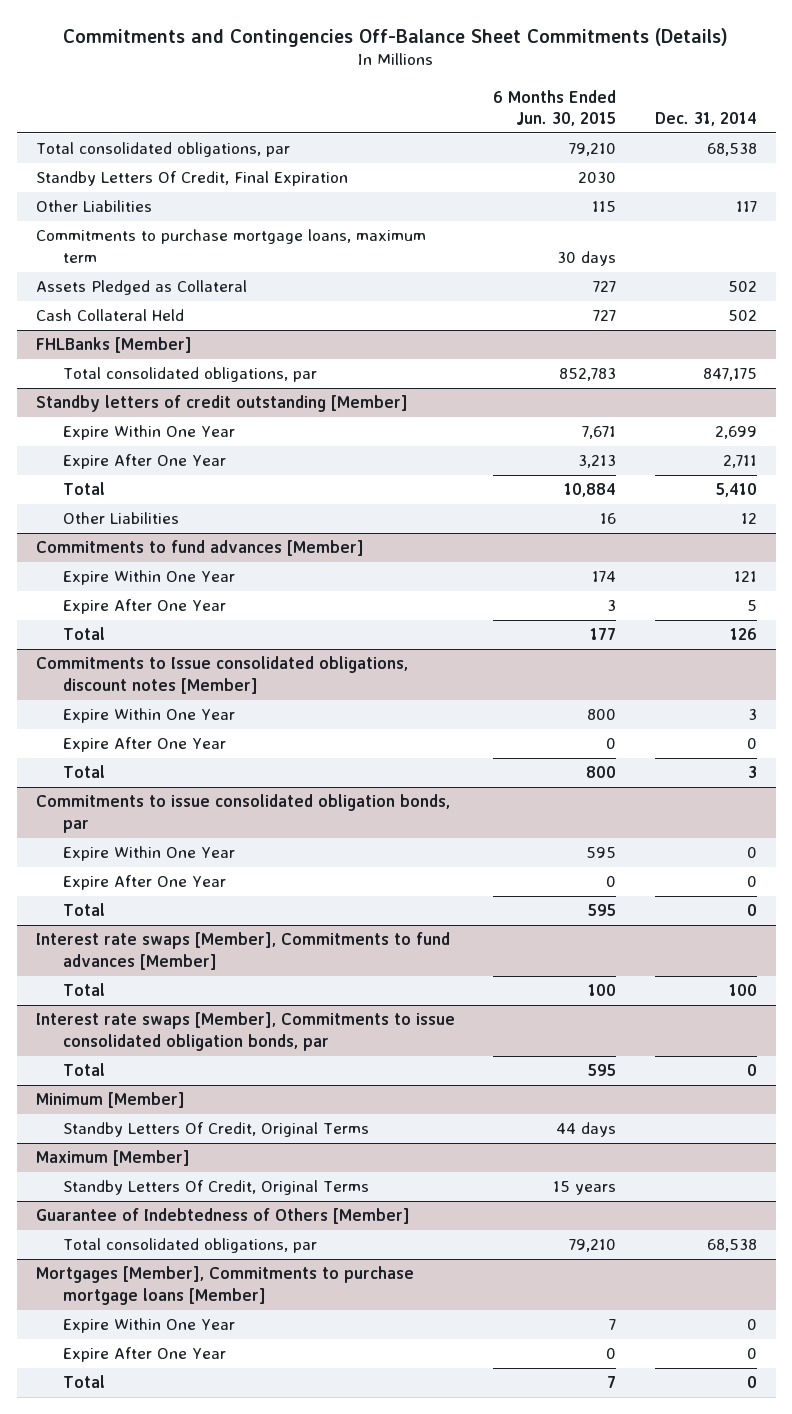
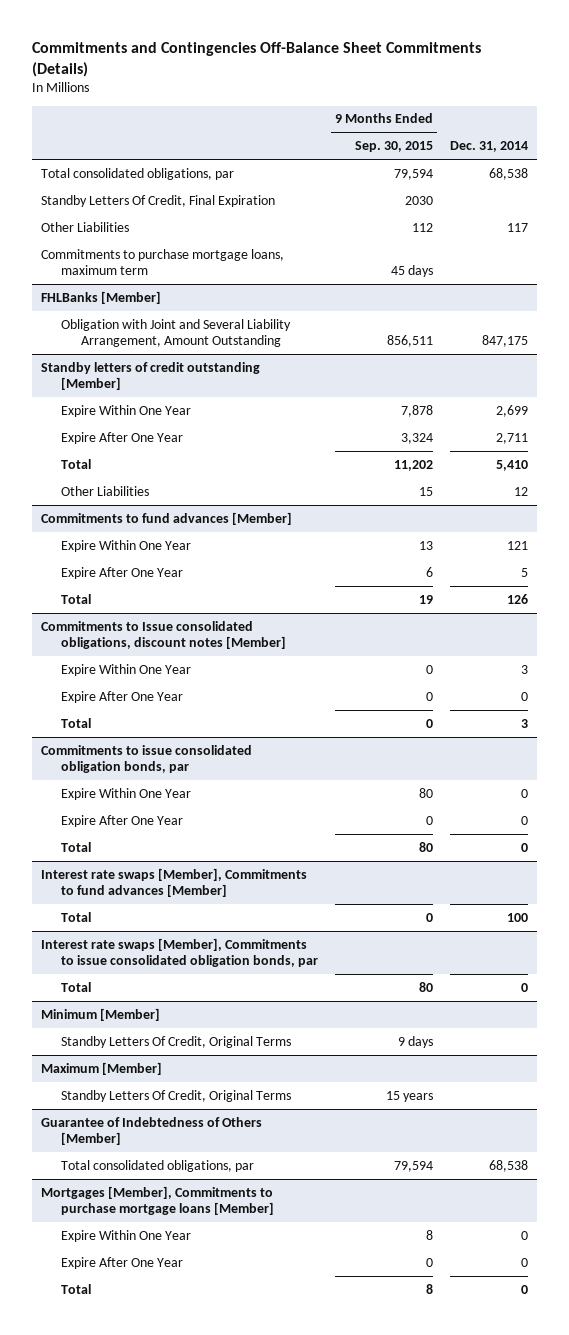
- | 6 Months Ended Jun. 30, 2015 | Dec. 31, 2014
+ | 9 Months Ended Sep. 30, 2015 | Dec. 31, 2014
- Assets Pledged as Collateral | 727 | 502
- Cash Collateral Held | 727 | 502
@ FHLBanks [Member]
- Total consolidated obligations, par | 852,783 | 847,175
+ Obligation with Joint and Several Liability Arrangement, Amount Outstanding | 856,511 | 847,175

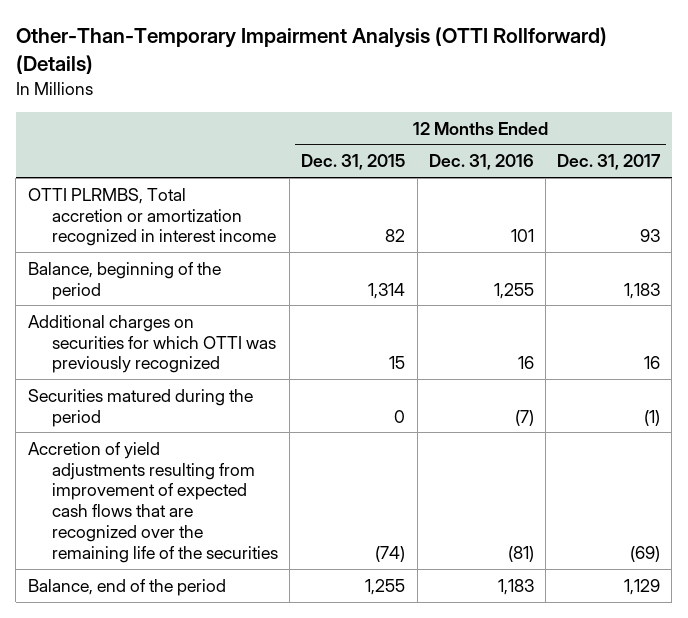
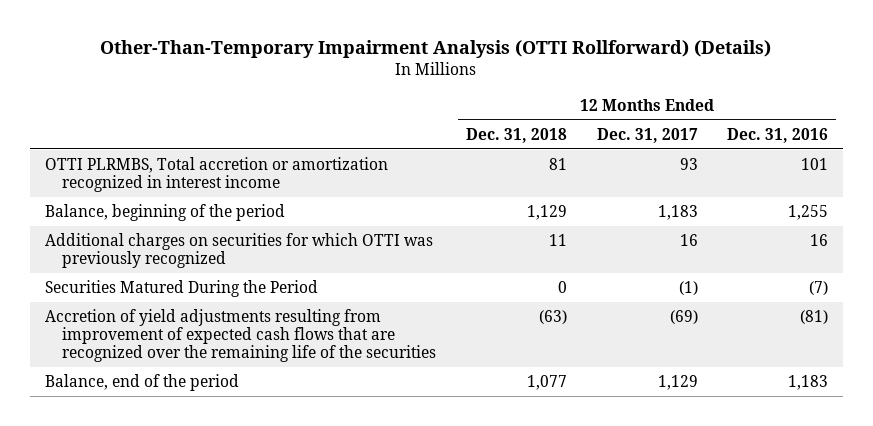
- | 12 Months Ended Dec. 31, 2015 | 12 Months Ended Dec. 31, 2016 | 12 Months Ended Dec. 31, 2017
+ | 12 Months Ended Dec. 31, 2018 | 12 Months Ended Dec. 31, 2017 | 12 Months Ended Dec. 31, 2016
- Securities matured during the period | 0 | (7) | (1)
+ Securities Matured During the Period | 0 | (1) | (7)

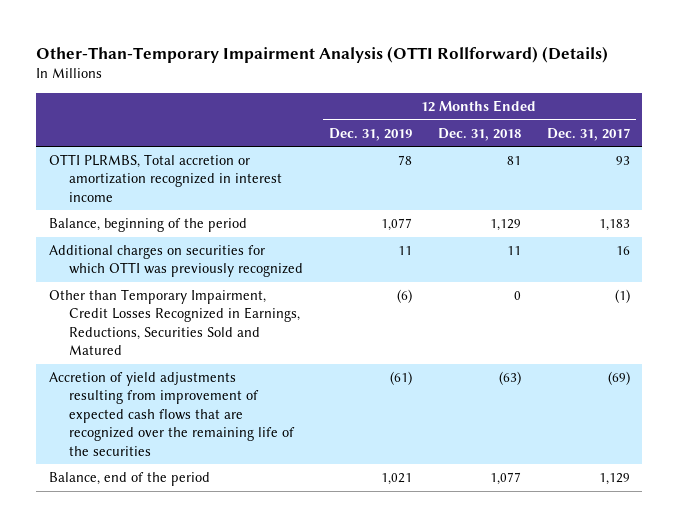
- | 12 Months Ended Dec. 31, 2018 | 12 Months Ended Dec. 31, 2017 | 12 Months Ended Dec. 31, 2016
+ | 12 Months Ended Dec. 31, 2019 | 12 Months Ended Dec. 31, 2018 | 12 Months Ended Dec. 31, 2017
- Securities Matured During the Period | 0 | (1) | (7)
+ Other than Temporary Impairment, Credit Losses Recognized in Earnings, Reductions, Securities Sold and Matured | (6) | 0 | (1)

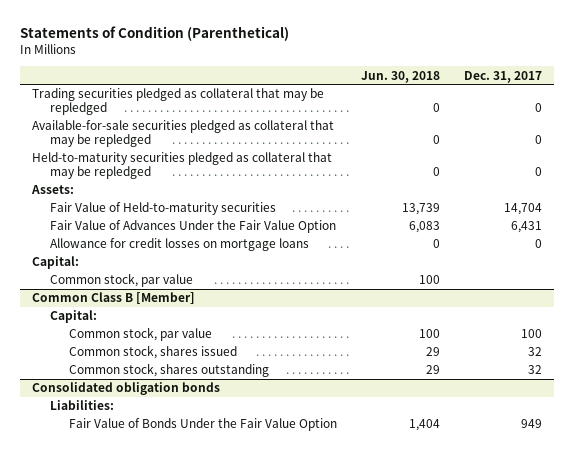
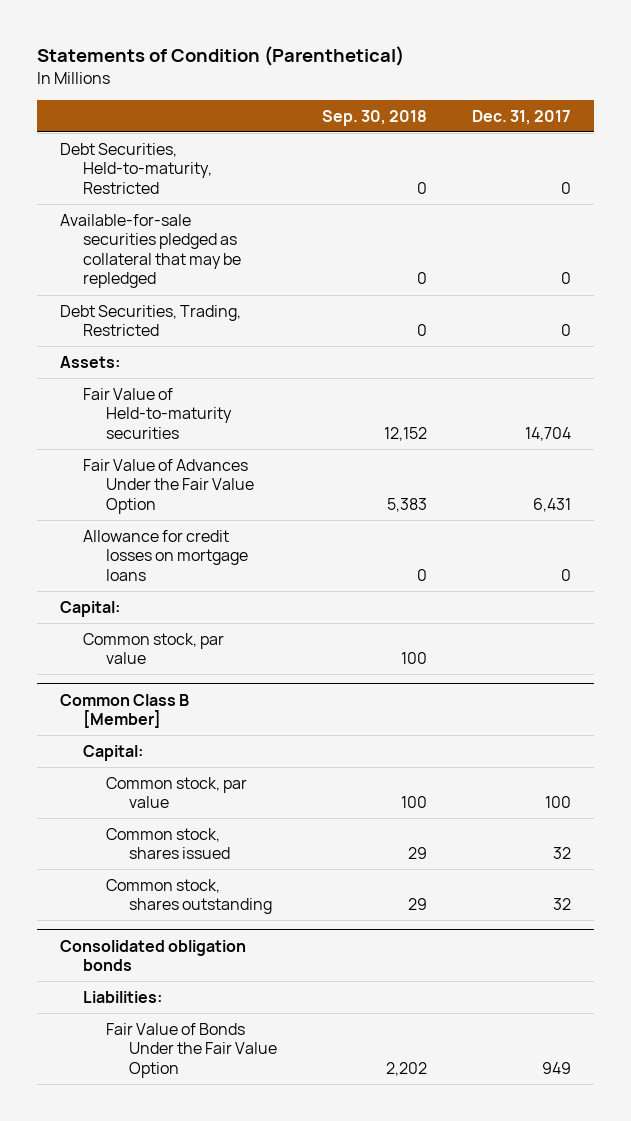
- | Jun. 30, 2018 | Dec. 31, 2017
+ | Sep. 30, 2018 | Dec. 31, 2017
- Trading securities pledged as collateral that may be repledged | 0 | 0
+ Debt Securities, Held-to-maturity, Restricted | 0 | 0
- Held-to-maturity securities pledged as collateral that may be repledged | 0 | 0
+ Debt Securities, Trading, Restricted | 0 | 0

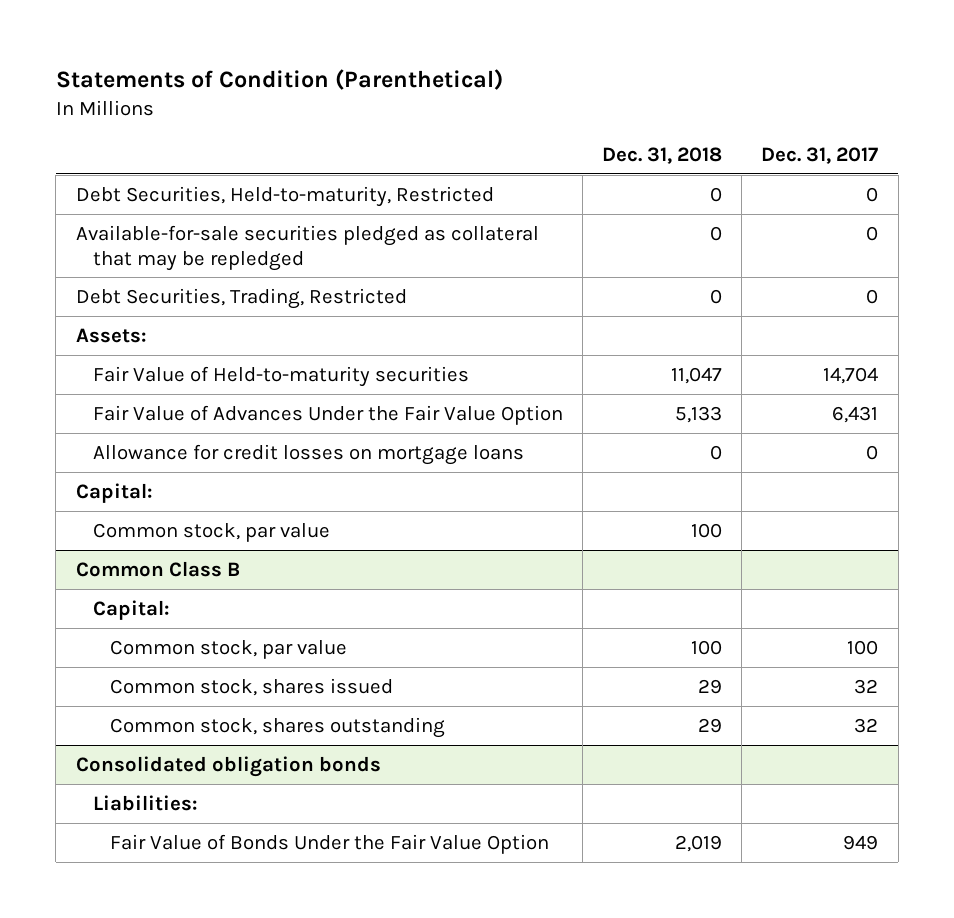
- | Sep. 30, 2018 | Dec. 31, 2017
+ | Dec. 31, 2018 | Dec. 31, 2017
- Common Class B [Member]
+ Common Class B

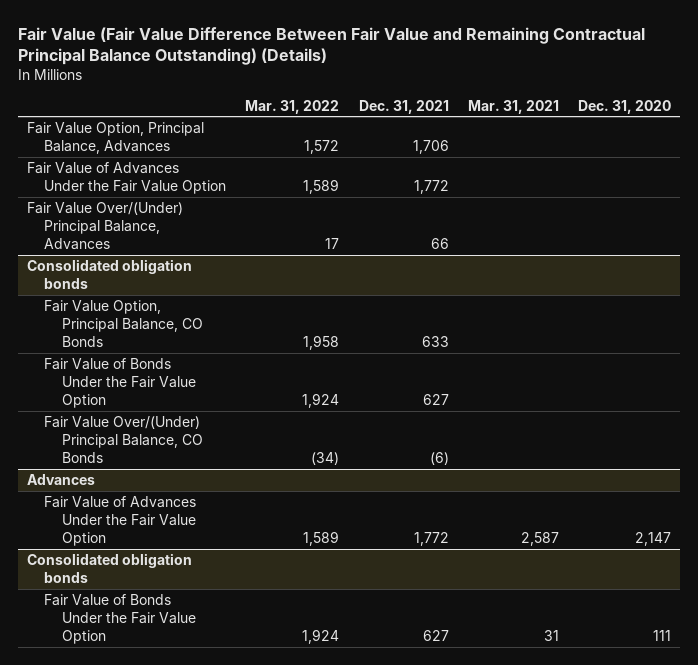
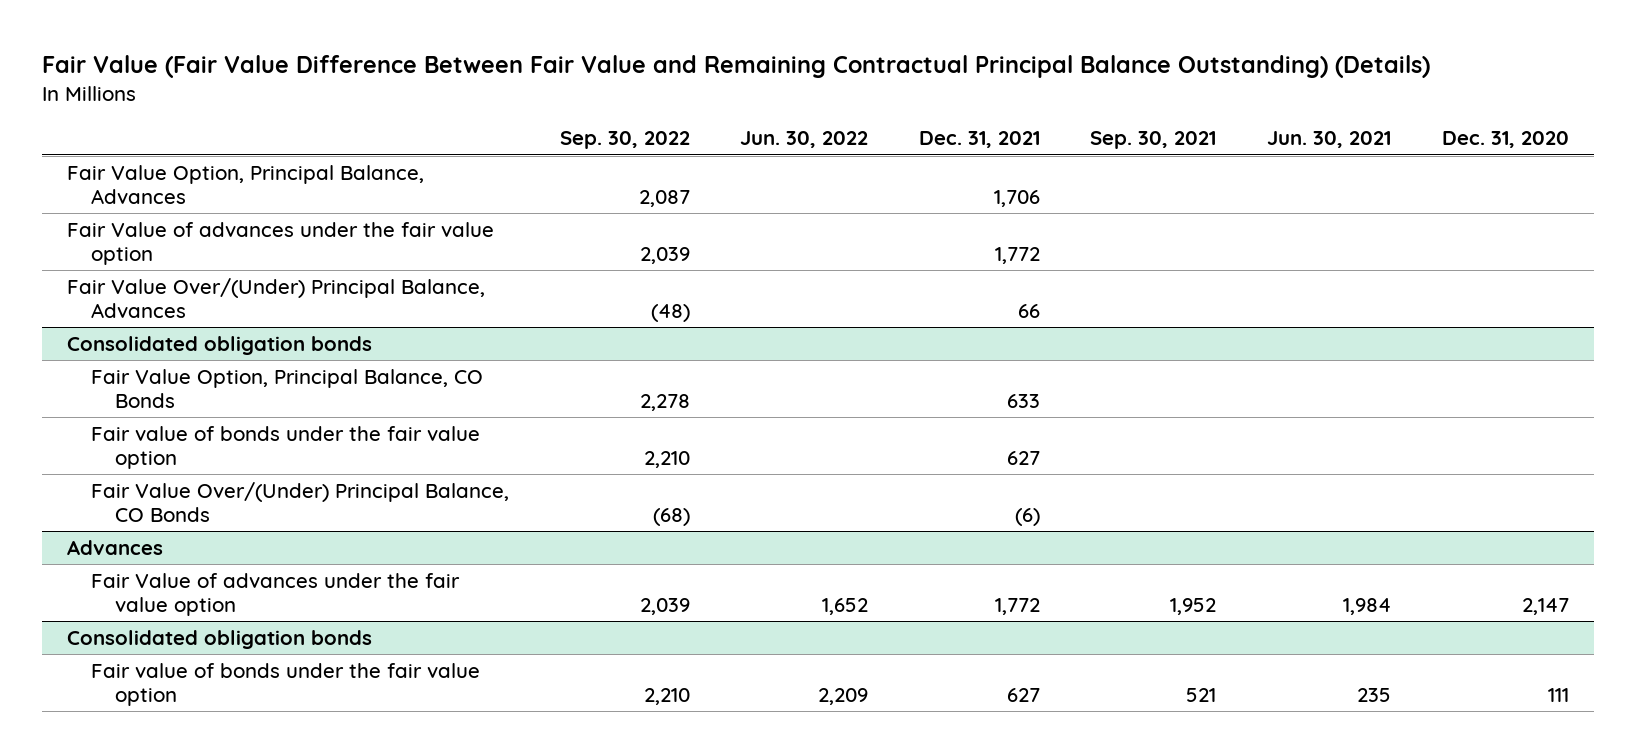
- | Mar. 31, 2022 | Dec. 31, 2021 | Mar. 31, 2021 | Dec. 31, 2020
+ | Sep. 30, 2022 | Jun. 30, 2022 | Dec. 31, 2021 | Sep. 30, 2021 | Jun. 30, 2021 | Dec. 31, 2020
- Fair Value of Advances Under the Fair Value Option | 1,589 | 1,772 | |
+ Fair Value of advances under the fair value option | 2,039 | | 1,772 | | |
@ Consolidated obligation bonds
- Fair Value of Bonds Under the Fair Value Option | 1,924 | 627 | |
+ Fair value of bonds under the fair value option | 2,210 | | 627 | | |
@ Advances
- Fair Value of Advances Under the Fair Value Option | 1,589 | 1,772 | 2,587 | 2,147
+ Fair Value of advances under the fair value option | 2,039 | 1,652 | 1,772 | 1,952 | 1,984 | 2,147
@ Consolidated obligation bonds
- Fair Value of Bonds Under the Fair Value Option | 1,924 | 627 | 31 | 111
+ Fair value of bonds under the fair value option | 2,210 | 2,209 | 627 | 521 | 235 | 111

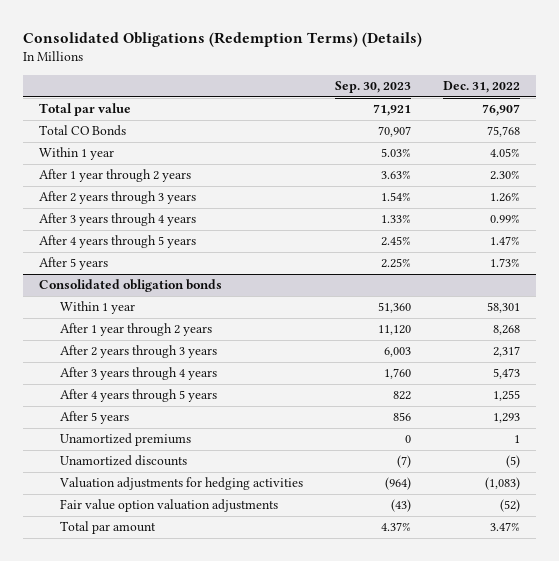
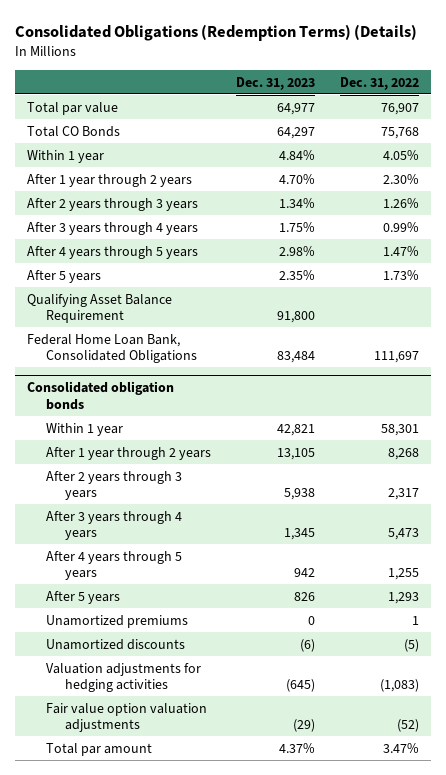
- | Sep. 30, 2023 | Dec. 31, 2022
+ | Dec. 31, 2023 | Dec. 31, 2022
+ Qualifying Asset Balance Requirement | 91,800 |
+ Federal Home Loan Bank, Consolidated Obligations | 83,484 | 111,697

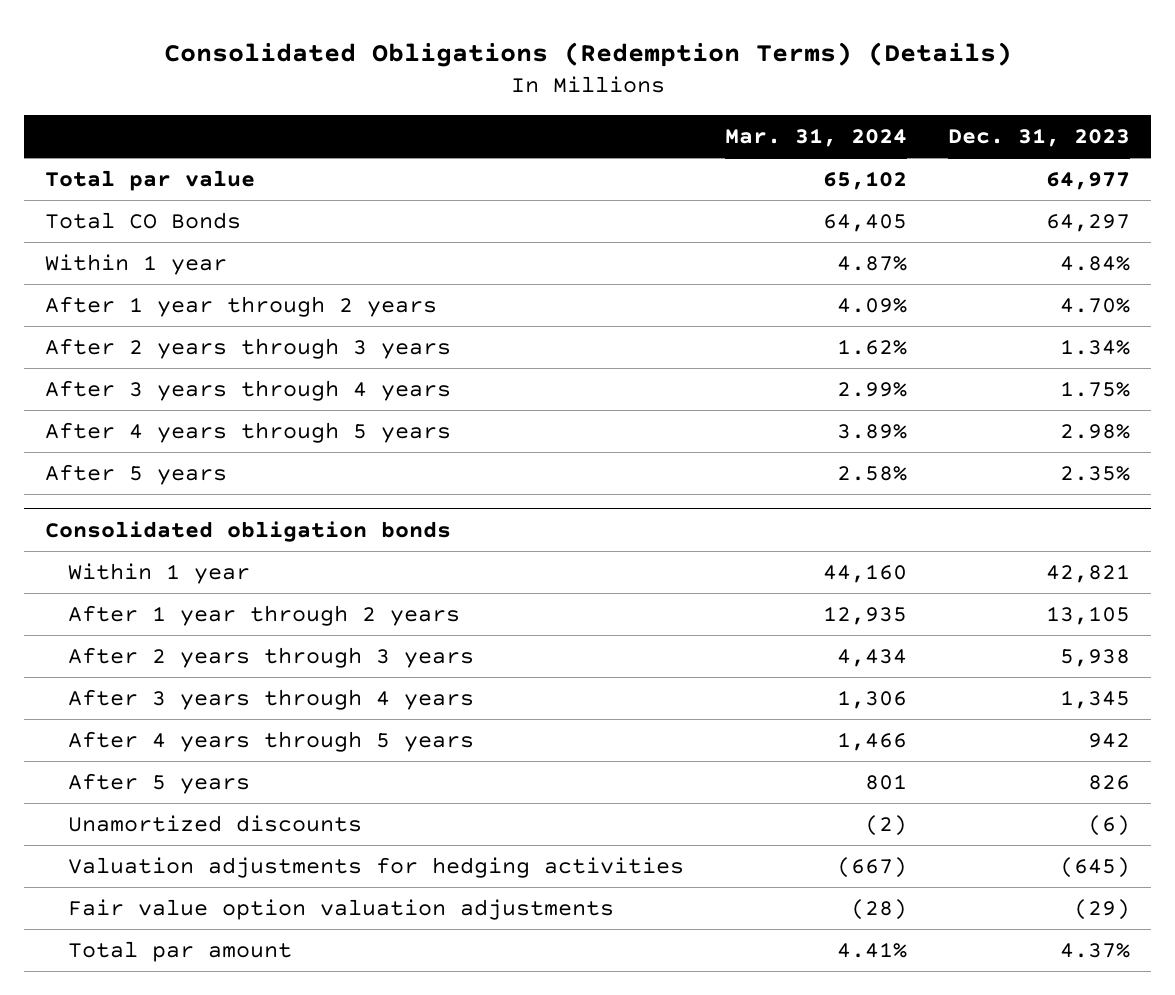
- | Dec. 31, 2023 | Dec. 31, 2022
+ | Mar. 31, 2024 | Dec. 31, 2023
- Qualifying Asset Balance Requirement | 91,800 |
- Federal Home Loan Bank, Consolidated Obligations | 83,484 | 111,697
@ Consolidated obligation bonds
- Unamortized premiums | 0 | 1

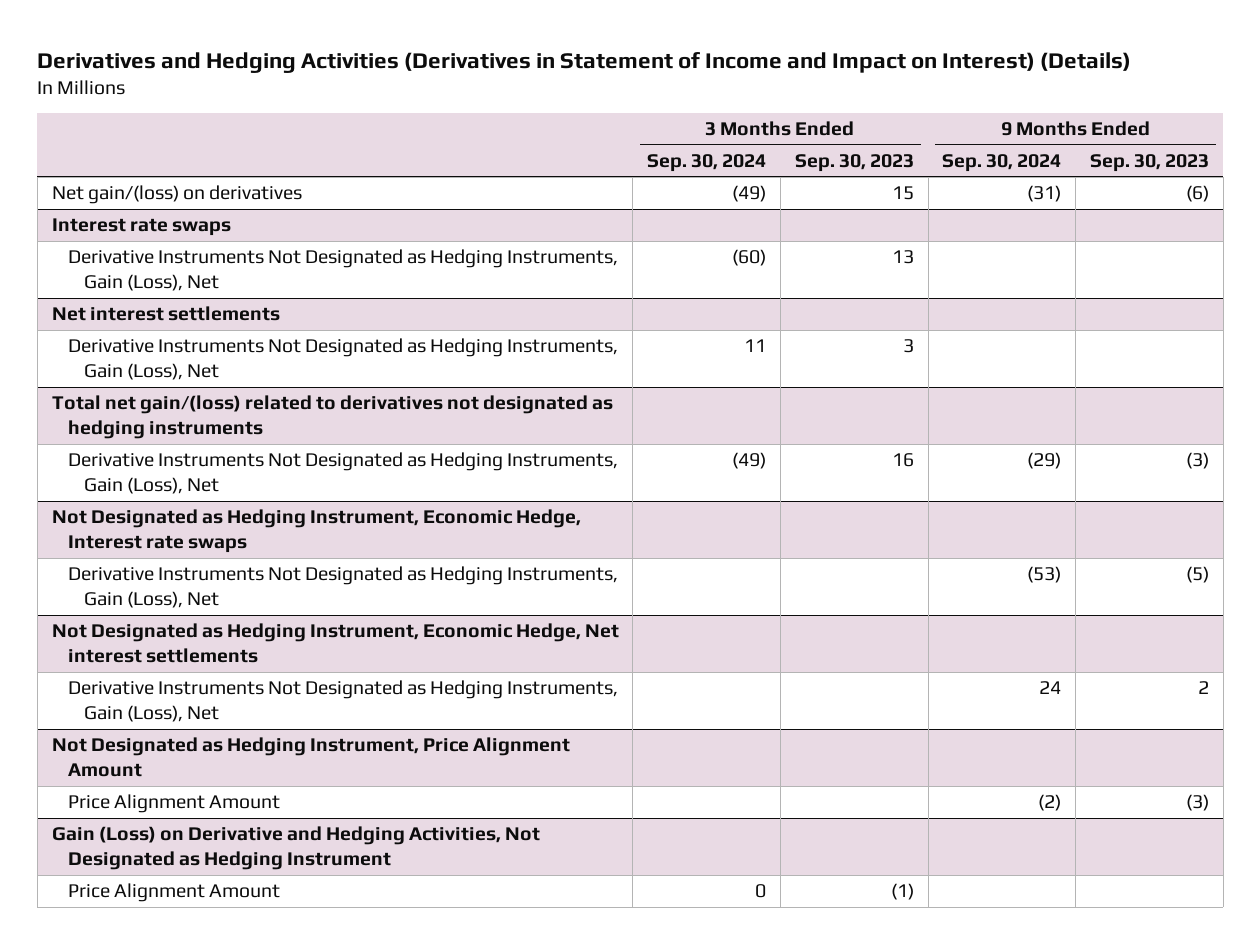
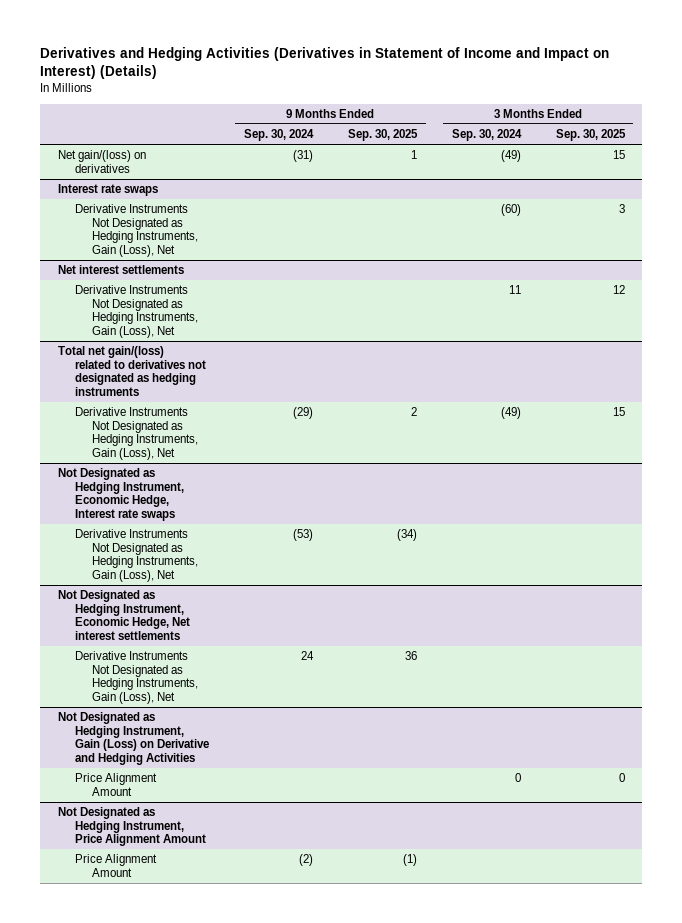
- | 3 Months Ended Sep. 30, 2024 | 3 Months Ended Sep. 30, 2023 | 9 Months Ended Sep. 30, 2024 | 9 Months Ended Sep. 30, 2023
+ | 9 Months Ended Sep. 30, 2024 | 9 Months Ended Sep. 30, 2025 | 3 Months Ended Sep. 30, 2024 | 3 Months Ended Sep. 30, 2025
+ Not Designated as Hedging Instrument, Gain (Loss) on Derivative and Hedging Activities
+ Price Alignment Amount | | | 0 | 0
- Gain (Loss) on Derivative and Hedging Activities, Not Designated as Hedging Instrument
- Price Alignment Amount | 0 | (1) | |

